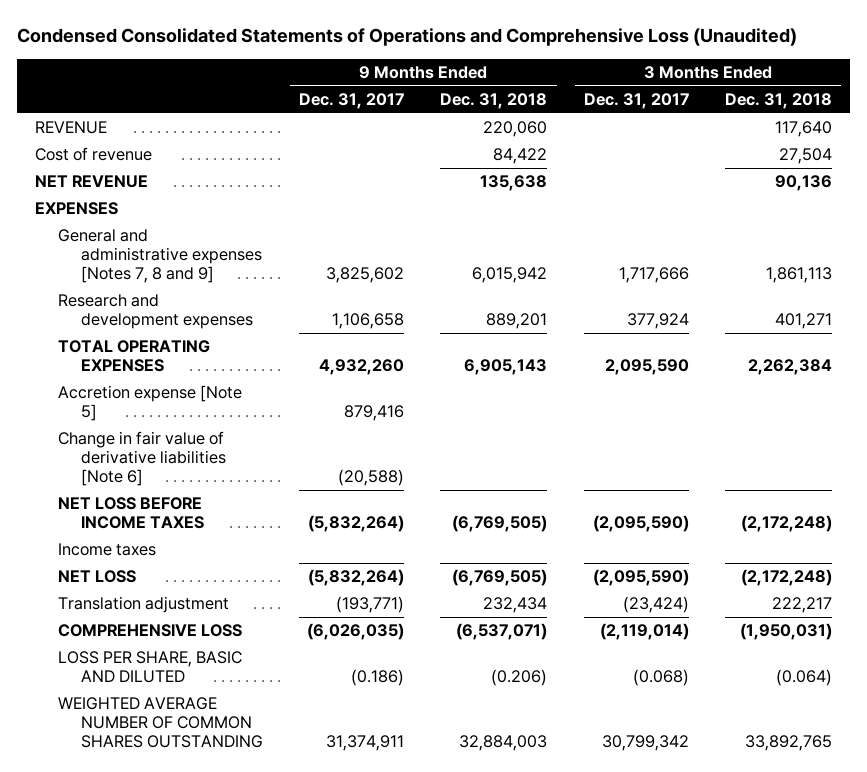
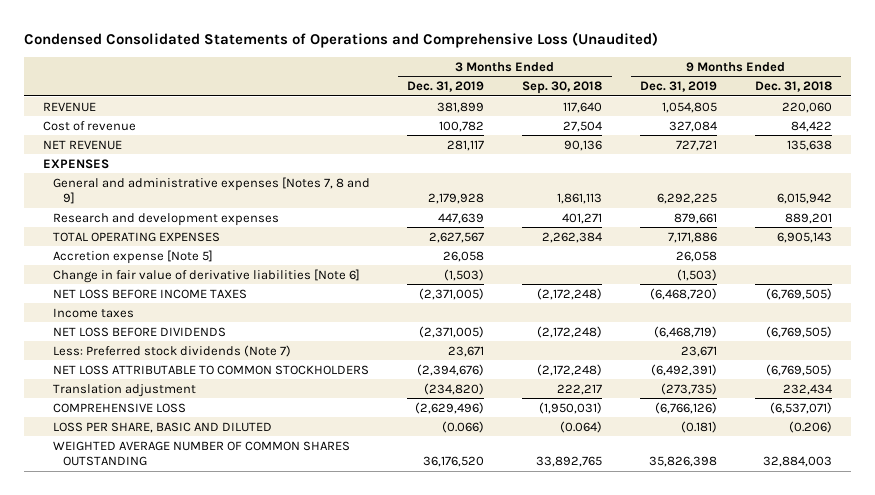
- | 9 Months Ended Dec. 31, 2017 | 9 Months Ended Dec. 31, 2018 | 3 Months Ended Dec. 31, 2017 | 3 Months Ended Dec. 31, 2018
+ | 3 Months Ended Dec. 31, 2019 | 3 Months Ended Sep. 30, 2018 | 9 Months Ended Dec. 31, 2019 | 9 Months Ended Dec. 31, 2018
- NET LOSS | (5,832,264) | (6,769,505) | (2,095,590) | (2,172,248)
+ NET LOSS BEFORE DIVIDENDS | (2,371,005) | (2,172,248) | (6,468,719) | (6,769,505)
+ Less: Preferred stock dividends (Note 7) | 23,671 | | 23,671 |
+ NET LOSS ATTRIBUTABLE TO COMMON STOCKHOLDERS | (2,394,676) | (2,172,248) | (6,492,391) | (6,769,505)

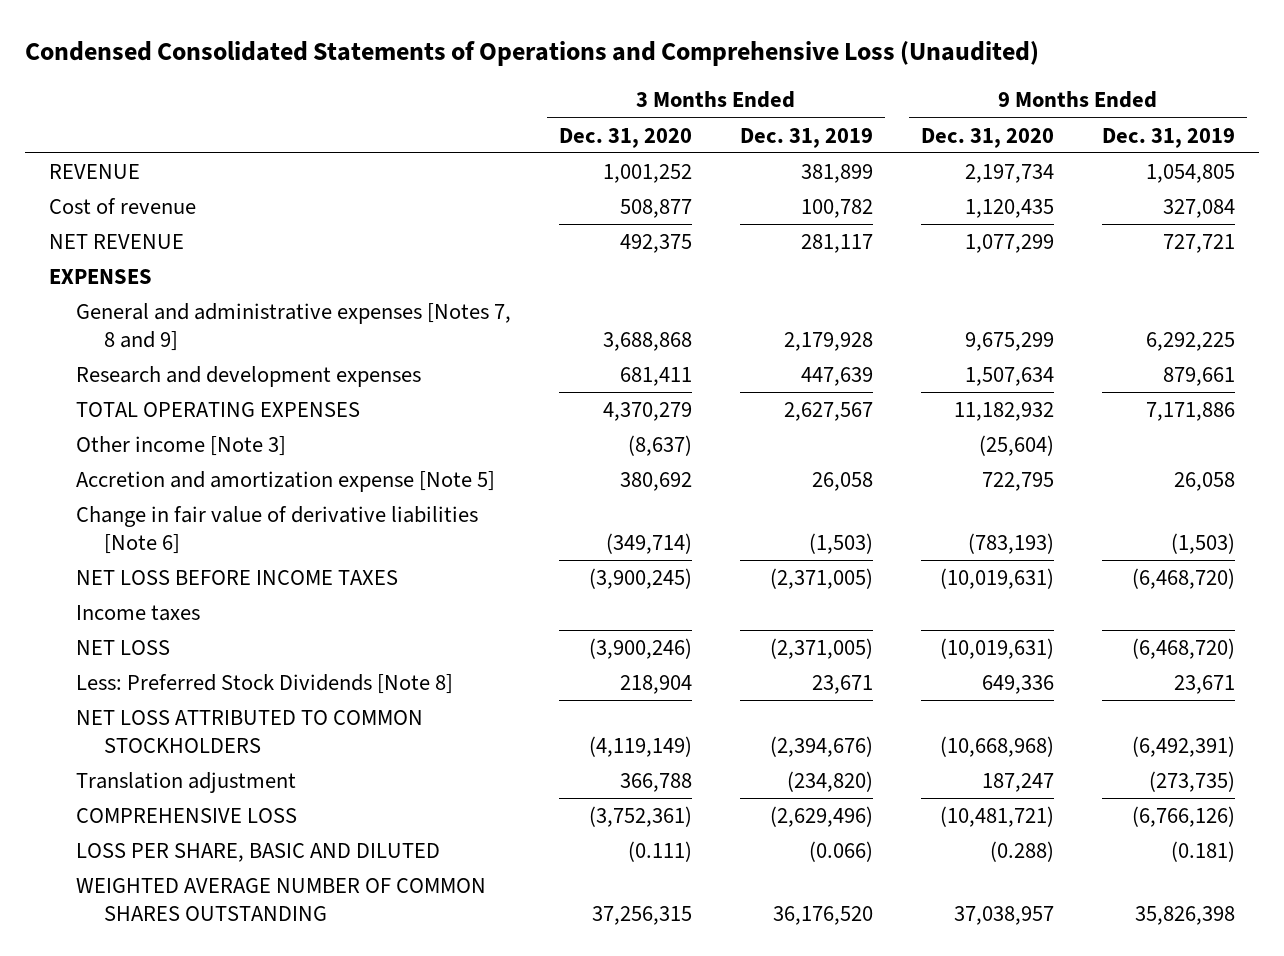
- | 3 Months Ended Dec. 31, 2019 | 3 Months Ended Sep. 30, 2018 | 9 Months Ended Dec. 31, 2019 | 9 Months Ended Dec. 31, 2018
+ | 3 Months Ended Dec. 31, 2020 | 3 Months Ended Dec. 31, 2019 | 9 Months Ended Dec. 31, 2020 | 9 Months Ended Dec. 31, 2019
- Accretion expense [Note 5] | 26,058 | | 26,058 |
+ Other income [Note 3] | (8,637) | | (25,604) |
+ Accretion and amortization expense [Note 5] | 380,692 | 26,058 | 722,795 | 26,058
- NET LOSS BEFORE DIVIDENDS | (2,371,005) | (2,172,248) | (6,468,719) | (6,769,505)
- Less: Preferred stock dividends (Note 7) | 23,671 | | 23,671 |
- NET LOSS ATTRIBUTABLE TO COMMON STOCKHOLDERS | (2,394,676) | (2,172,248) | (6,492,391) | (6,769,505)
+ NET LOSS | (3,900,246) | (2,371,005) | (10,019,631) | (6,468,720)
+ Less: Preferred Stock Dividends [Note 8] | 218,904 | 23,671 | 649,336 | 23,671
+ NET LOSS ATTRIBUTED TO COMMON STOCKHOLDERS | (4,119,149) | (2,394,676) | (10,668,968) | (6,492,391)

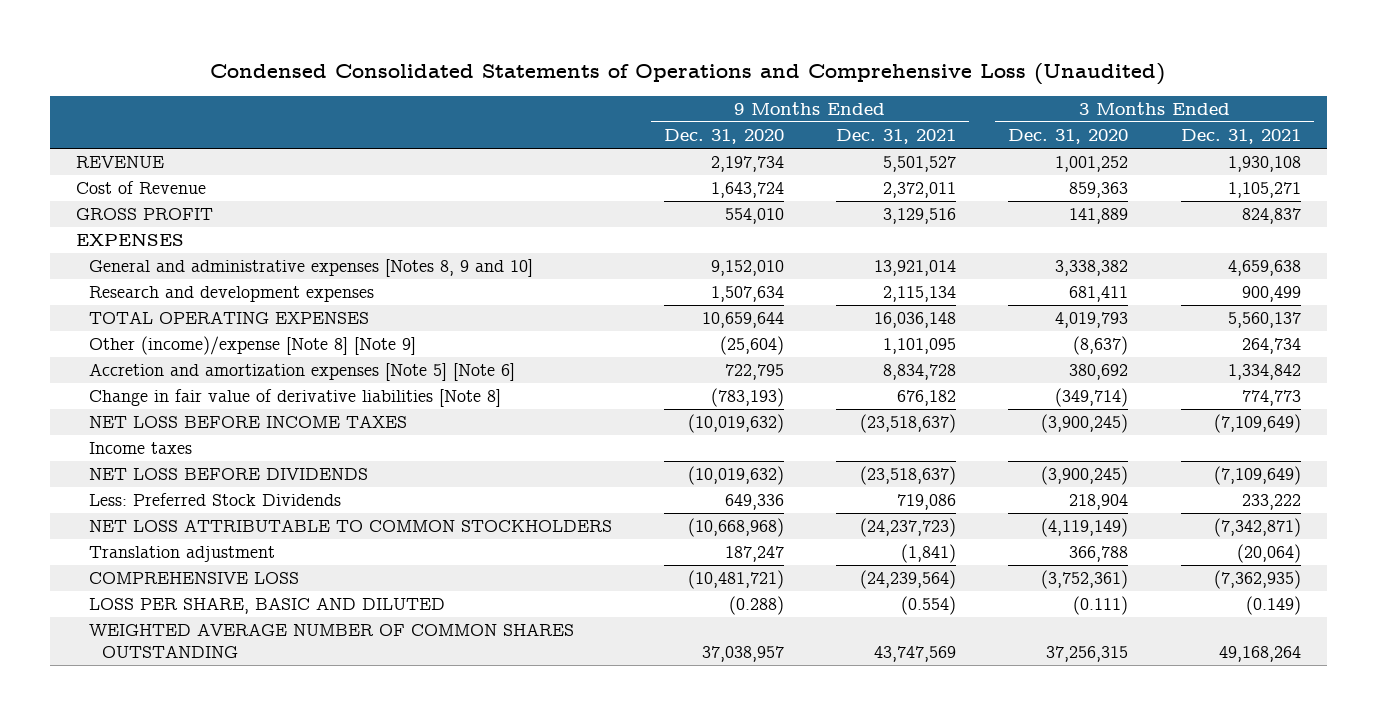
- | 3 Months Ended Dec. 31, 2020 | 3 Months Ended Dec. 31, 2019 | 9 Months Ended Dec. 31, 2020 | 9 Months Ended Dec. 31, 2019
+ | 9 Months Ended Dec. 31, 2020 | 9 Months Ended Dec. 31, 2021 | 3 Months Ended Dec. 31, 2020 | 3 Months Ended Dec. 31, 2021
- Cost of revenue | 508,877 | 100,782 | 1,120,435 | 327,084
- NET REVENUE | 492,375 | 281,117 | 1,077,299 | 727,721
+ Cost of Revenue | 1,643,724 | 2,372,011 | 859,363 | 1,105,271
+ GROSS PROFIT | 554,010 | 3,129,516 | 141,889 | 824,837
- General and administrative expenses [Notes 7, 8 and 9] | 3,688,868 | 2,179,928 | 9,675,299 | 6,292,225
+ General and administrative expenses [Notes 8, 9 and 10] | 9,152,010 | 13,921,014 | 3,338,382 | 4,659,638
- TOTAL OPERATING EXPENSES | 4,370,279 | 2,627,567 | 11,182,932 | 7,171,886
- Other income [Note 3] | (8,637) | | (25,604) |
- Accretion and amortization expense [Note 5] | 380,692 | 26,058 | 722,795 | 26,058
- Change in fair value of derivative liabilities [Note 6] | (349,714) | (1,503) | (783,193) | (1,503)
- NET LOSS BEFORE INCOME TAXES | (3,900,245) | (2,371,005) | (10,019,631) | (6,468,720)
+ TOTAL OPERATING EXPENSES | 10,659,644 | 16,036,148 | 4,019,793 | 5,560,137
+ Other (income)/expense [Note 8] [Note 9] | (25,604) | 1,101,095 | (8,637) | 264,734
+ Accretion and amortization expenses [Note 5] [Note 6] | 722,795 | 8,834,728 | 380,692 | 1,334,842
+ Change in fair value of derivative liabilities [Note 8] | (783,193) | 676,182 | (349,714) | 774,773
+ NET LOSS BEFORE INCOME TAXES | (10,019,632) | (23,518,637) | (3,900,245) | (7,109,649)
- NET LOSS | (3,900,246) | (2,371,005) | (10,019,631) | (6,468,720)
- Less: Preferred Stock Dividends [Note 8] | 218,904 | 23,671 | 649,336 | 23,671
- NET LOSS ATTRIBUTED TO COMMON STOCKHOLDERS | (4,119,149) | (2,394,676) | (10,668,968) | (6,492,391)
+ NET LOSS BEFORE DIVIDENDS | (10,019,632) | (23,518,637) | (3,900,245) | (7,109,649)
+ Less: Preferred Stock Dividends | 649,336 | 719,086 | 218,904 | 233,222
+ NET LOSS ATTRIBUTABLE TO COMMON STOCKHOLDERS | (10,668,968) | (24,237,723) | (4,119,149) | (7,342,871)

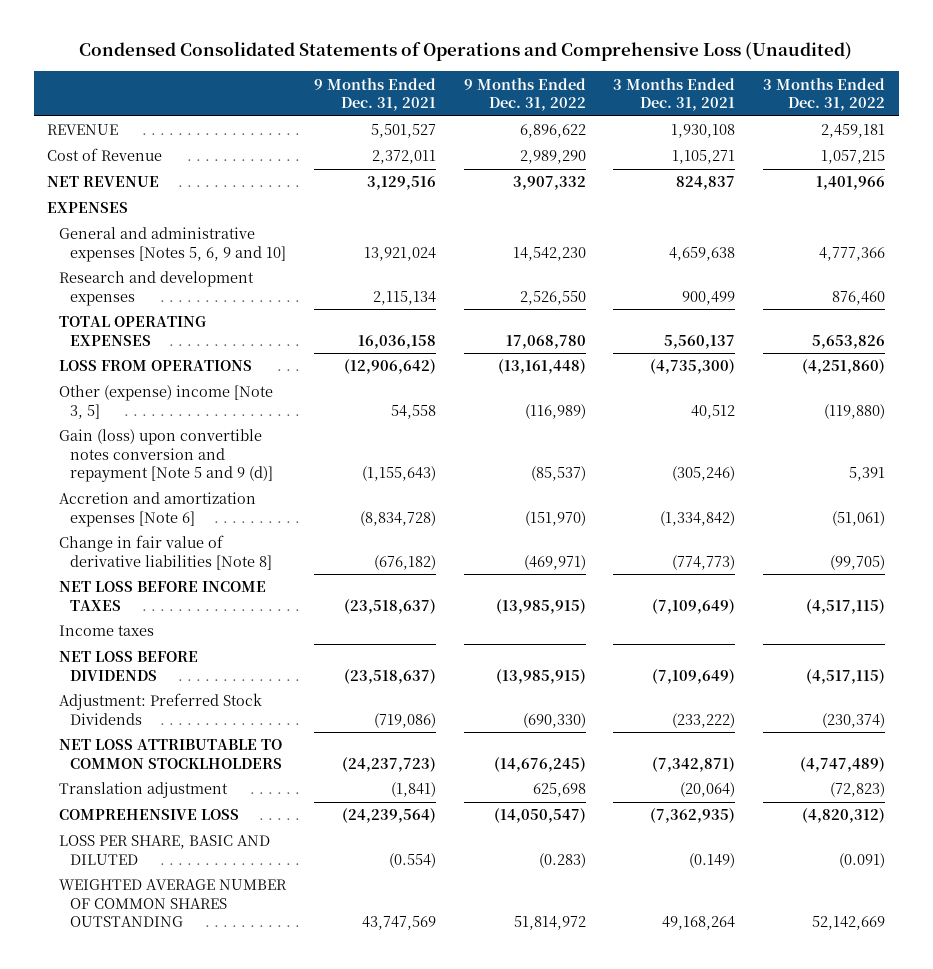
- | 9 Months Ended Dec. 31, 2020 | 9 Months Ended Dec. 31, 2021 | 3 Months Ended Dec. 31, 2020 | 3 Months Ended Dec. 31, 2021
+ | 9 Months Ended Dec. 31, 2021 | 9 Months Ended Dec. 31, 2022 | 3 Months Ended Dec. 31, 2021 | 3 Months Ended Dec. 31, 2022
- GROSS PROFIT | 554,010 | 3,129,516 | 141,889 | 824,837
+ NET REVENUE | 3,129,516 | 3,907,332 | 824,837 | 1,401,966
- General and administrative expenses [Notes 8, 9 and 10] | 9,152,010 | 13,921,014 | 3,338,382 | 4,659,638
+ General and administrative expenses [Notes 5, 6, 9 and 10] | 13,921,024 | 14,542,230 | 4,659,638 | 4,777,366
- TOTAL OPERATING EXPENSES | 10,659,644 | 16,036,148 | 4,019,793 | 5,560,137
- Other (income)/expense [Note 8] [Note 9] | (25,604) | 1,101,095 | (8,637) | 264,734
- Accretion and amortization expenses [Note 5] [Note 6] | 722,795 | 8,834,728 | 380,692 | 1,334,842
- Change in fair value of derivative liabilities [Note 8] | (783,193) | 676,182 | (349,714) | 774,773
+ TOTAL OPERATING EXPENSES | 16,036,158 | 17,068,780 | 5,560,137 | 5,653,826
+ LOSS FROM OPERATIONS | (12,906,642) | (13,161,448) | (4,735,300) | (4,251,860)
+ Other (expense) income [Note 3, 5] | 54,558 | (116,989) | 40,512 | (119,880)
+ Gain (loss) upon convertible notes conversion and repayment [Note 5 and 9 (d)] | (1,155,643) | (85,537) | (305,246) | 5,391
+ Accretion and amortization expenses [Note 6] | (8,834,728) | (151,970) | (1,334,842) | (51,061)
+ Change in fair value of derivative liabilities [Note 8] | (676,182) | (469,971) | (774,773) | (99,705)
- Less: Preferred Stock Dividends | 649,336 | 719,086 | 218,904 | 233,222
- NET LOSS ATTRIBUTABLE TO COMMON STOCKHOLDERS | (10,668,968) | (24,237,723) | (4,119,149) | (7,342,871)
+ Adjustment: Preferred Stock Dividends | (719,086) | (690,330) | (233,222) | (230,374)
+ NET LOSS ATTRIBUTABLE TO COMMON STOCKLHOLDERS | (24,237,723) | (14,676,245) | (7,342,871) | (4,747,489)

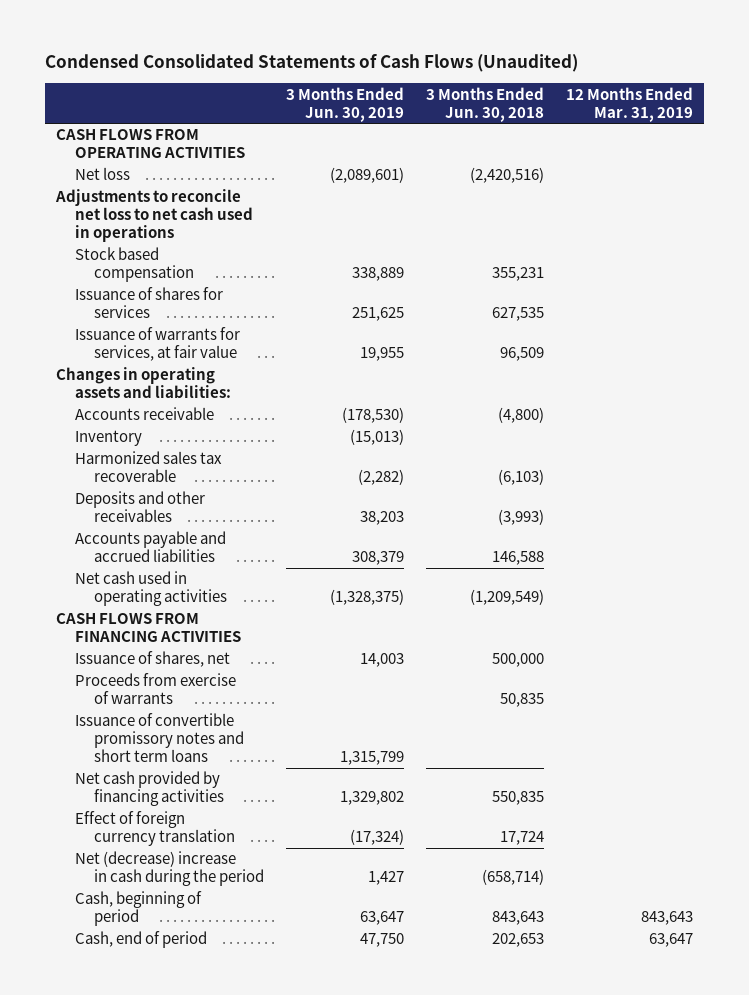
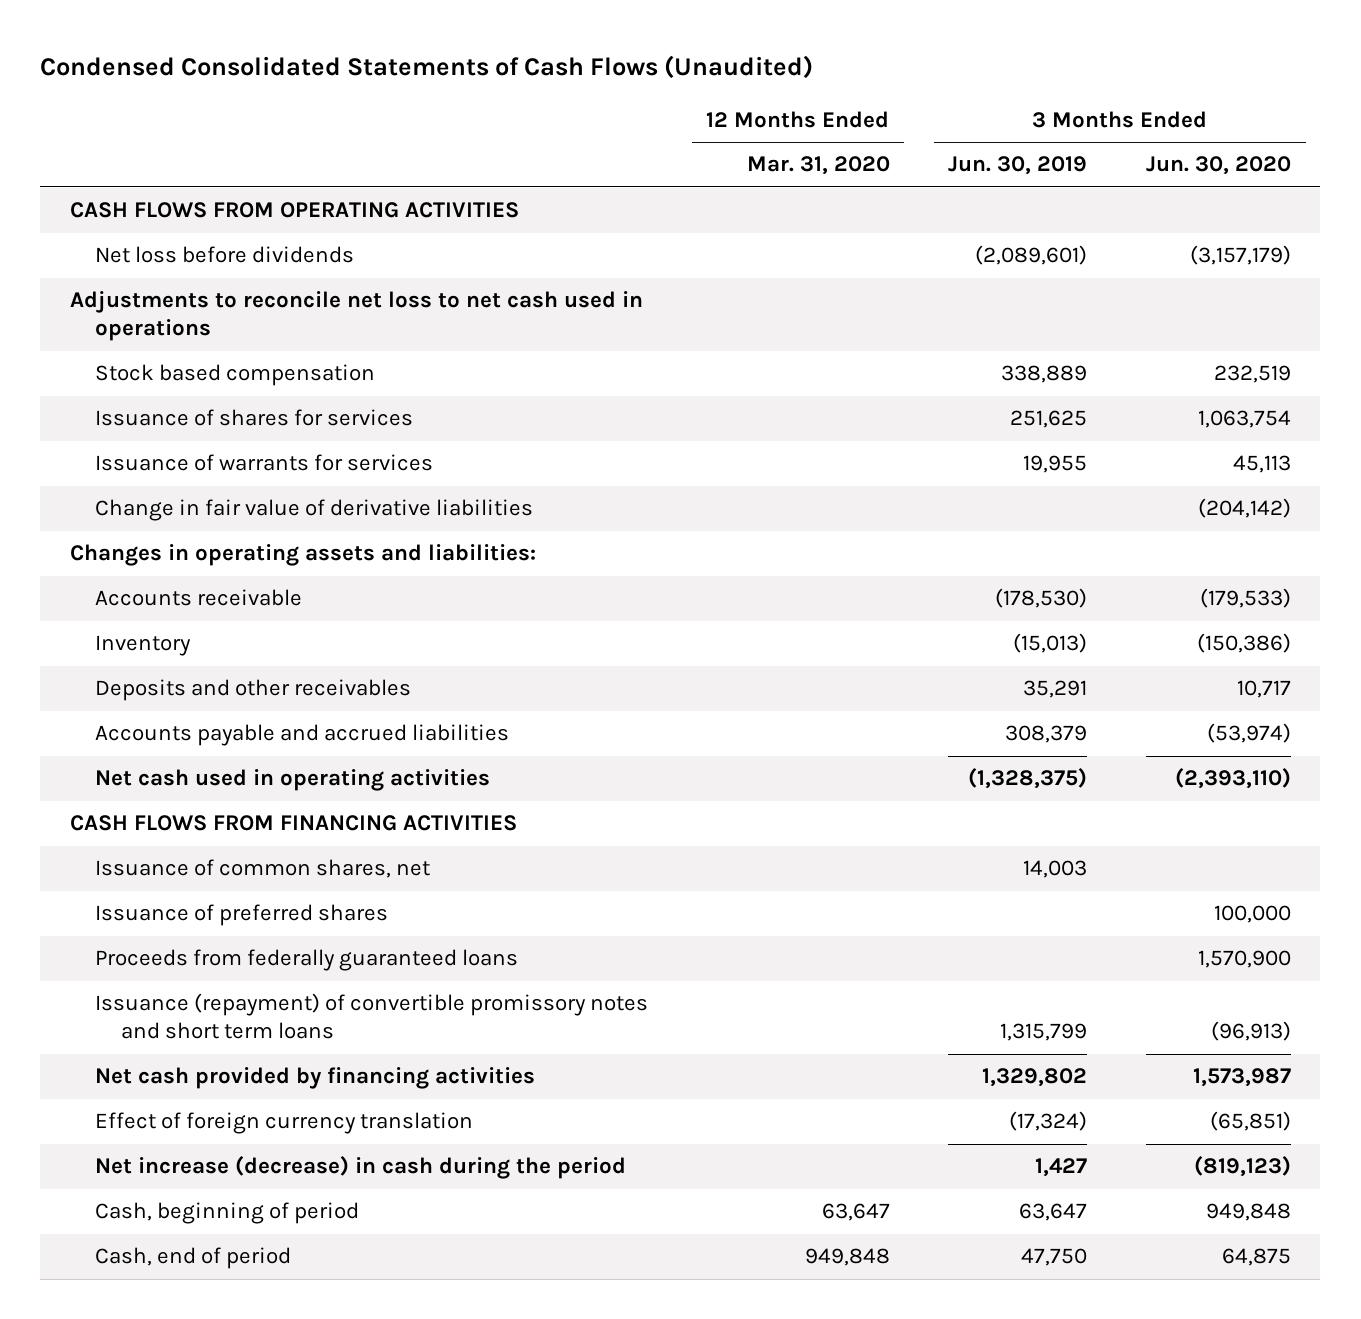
- | 3 Months Ended Jun. 30, 2019 | 3 Months Ended Jun. 30, 2018 | 12 Months Ended Mar. 31, 2019
+ | 12 Months Ended Mar. 31, 2020 | 3 Months Ended Jun. 30, 2019 | 3 Months Ended Jun. 30, 2020
- Net loss | (2,089,601) | (2,420,516) |
+ Net loss before dividends | | (2,089,601) | (3,157,179)
- Issuance of warrants for services, at fair value | 19,955 | 96,509 |
+ Issuance of warrants for services | | 19,955 | 45,113
+ Change in fair value of derivative liabilities | | | (204,142)
- Harmonized sales tax recoverable | (2,282) | (6,103) |
- Deposits and other receivables | 38,203 | (3,993) |
+ Deposits and other receivables | | 35,291 | 10,717
- Issuance of shares, net | 14,003 | 500,000 |
- Proceeds from exercise of warrants | | 50,835 |
- Issuance of convertible promissory notes and short term loans | 1,315,799 | |
+ Issuance of common shares, net | | 14,003 |
+ Issuance of preferred shares | | | 100,000
+ Proceeds from federally guaranteed loans | | | 1,570,900
+ Issuance (repayment) of convertible promissory notes and short term loans | | 1,315,799 | (96,913)
- Net (decrease) increase in cash during the period | 1,427 | (658,714) |
+ Net increase (decrease) in cash during the period | | 1,427 | (819,123)

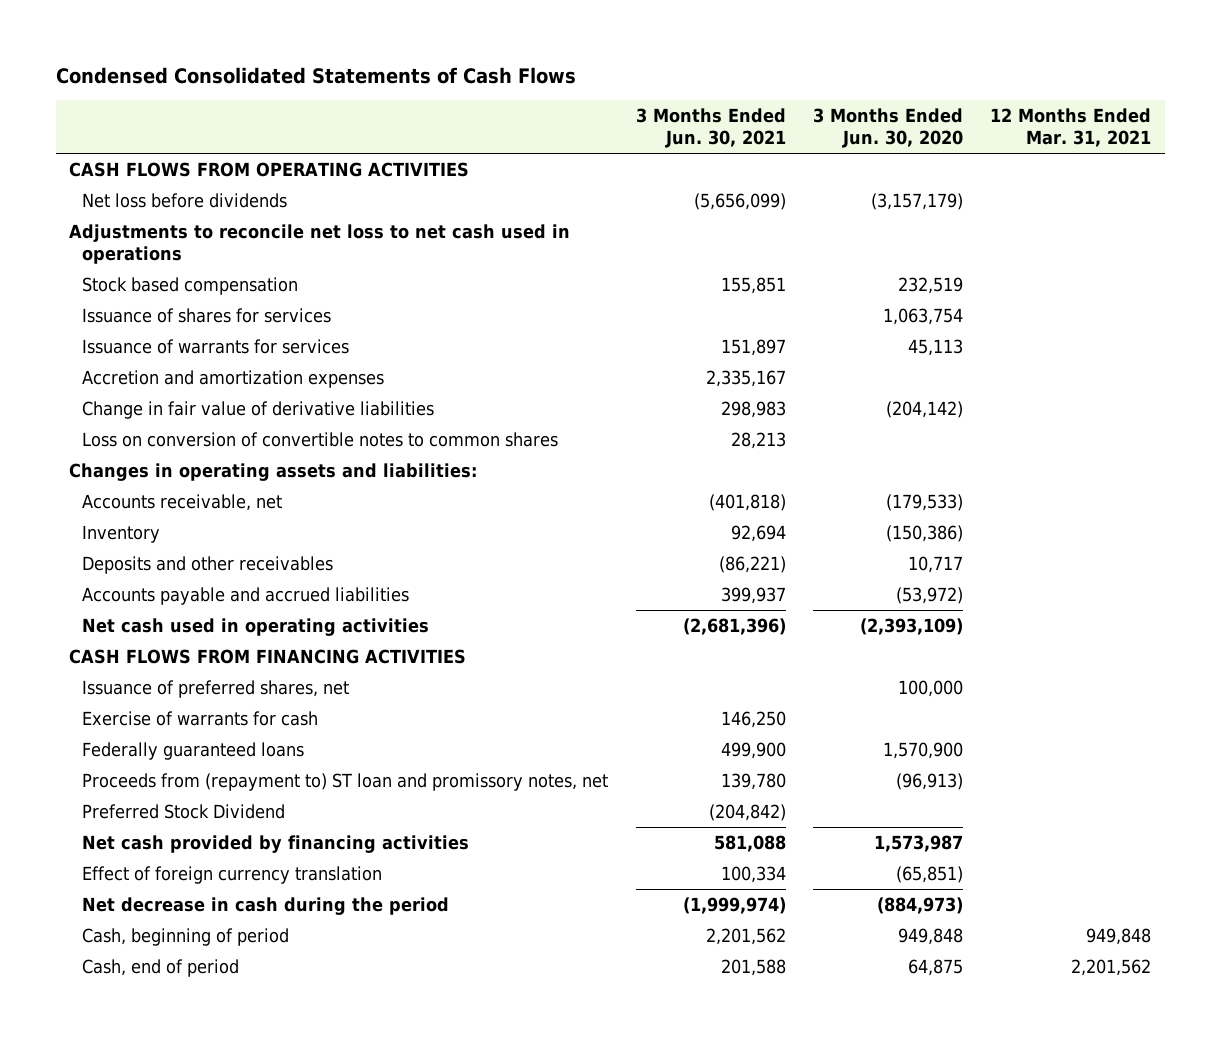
- Condensed Consolidated Statements of Cash Flows (Unaudited)
+ Condensed Consolidated Statements of Cash Flows
- | 12 Months Ended Mar. 31, 2020 | 3 Months Ended Jun. 30, 2019 | 3 Months Ended Jun. 30, 2020
+ | 3 Months Ended Jun. 30, 2021 | 3 Months Ended Jun. 30, 2020 | 12 Months Ended Mar. 31, 2021
+ Accretion and amortization expenses | 2,335,167 | |
+ Loss on conversion of convertible notes to common shares | 28,213 | |
- Accounts receivable | | (178,530) | (179,533)
+ Accounts receivable, net | (401,818) | (179,533) |
- Accounts payable and accrued liabilities | | 308,379 | (53,974)
- Net cash used in operating activities | | (1,328,375) | (2,393,110)
+ Accounts payable and accrued liabilities | 399,937 | (53,972) |
+ Net cash used in operating activities | (2,681,396) | (2,393,109) |
- Issuance of common shares, net | | 14,003 |
- Issuance of preferred shares | | | 100,000
- Proceeds from federally guaranteed loans | | | 1,570,900
- Issuance (repayment) of convertible promissory notes and short term loans | | 1,315,799 | (96,913)
+ Issuance of preferred shares, net | | 100,000 |
+ Exercise of warrants for cash | 146,250 | |
+ Federally guaranteed loans | 499,900 | 1,570,900 |
+ Proceeds from (repayment to) ST loan and promissory notes, net | 139,780 | (96,913) |
+ Preferred Stock Dividend | (204,842) | |
- Net increase (decrease) in cash during the period | | 1,427 | (819,123)
+ Net decrease in cash during the period | (1,999,974) | (884,973) |

